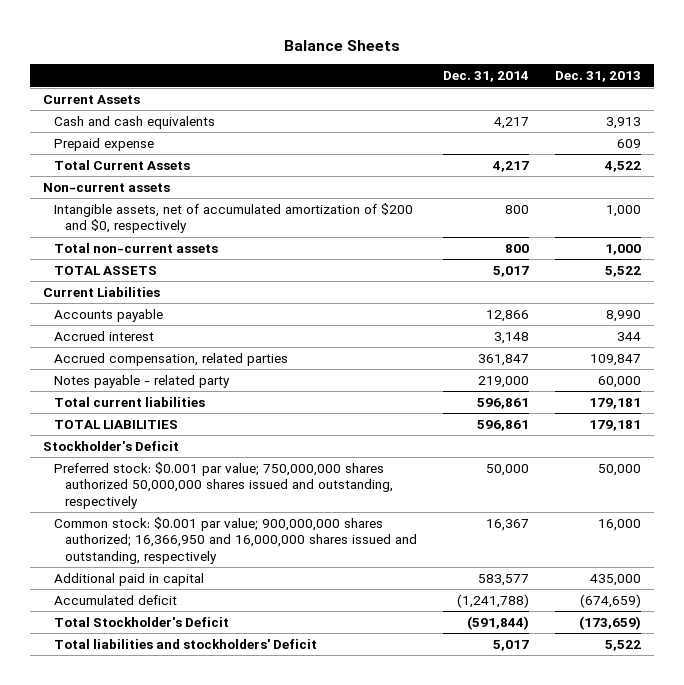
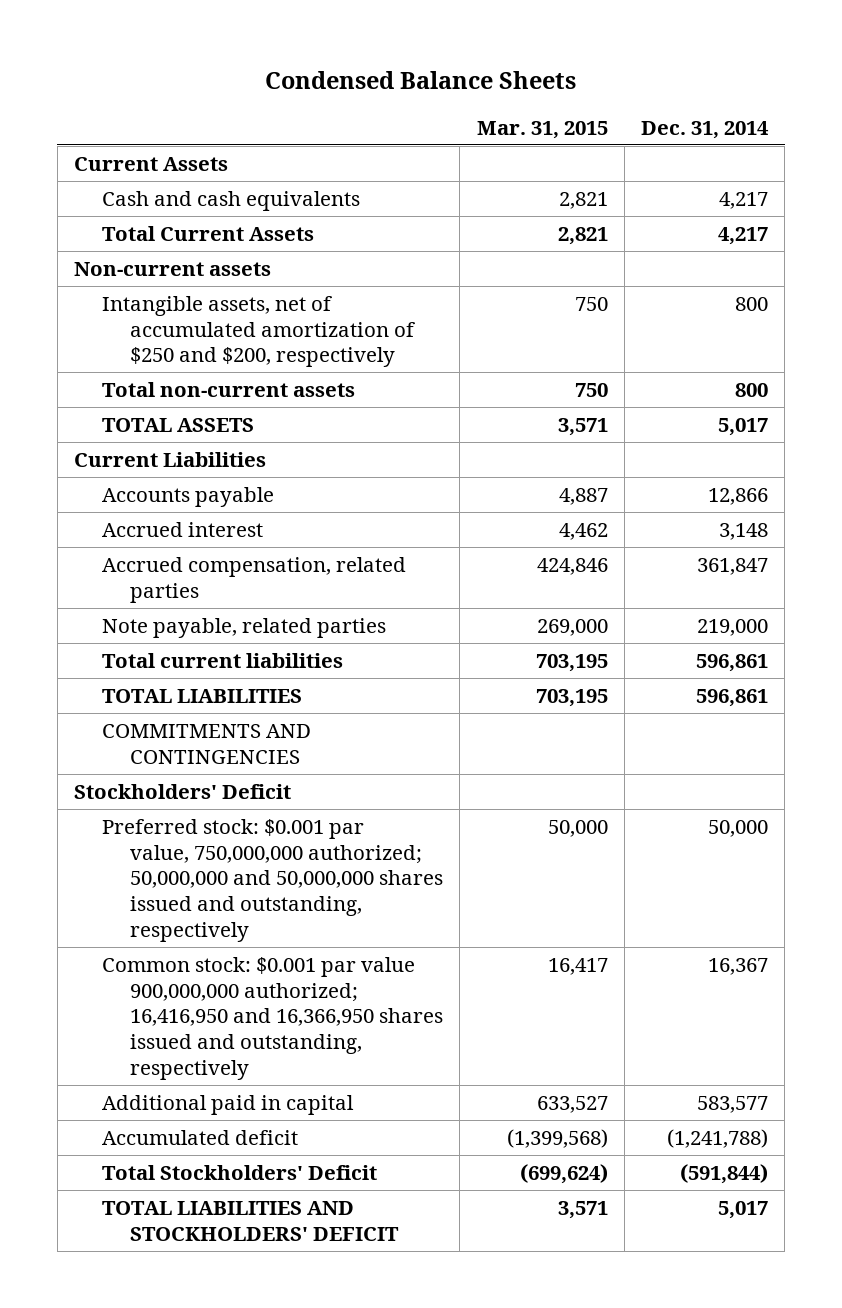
- Balance Sheets
+ Condensed Balance Sheets
- | Dec. 31, 2014 | Dec. 31, 2013
+ | Mar. 31, 2015 | Dec. 31, 2014
- Prepaid expense | | 609
- Intangible assets, net of accumulated amortization of $200 and $0, respectively | 800 | 1,000
+ Intangible assets, net of accumulated amortization of $250 and $200, respectively | 750 | 800
- Notes payable - related party | 219,000 | 60,000
+ Note payable, related parties | 269,000 | 219,000
- Stockholder's Deficit
- Preferred stock: $0.001 par value; 750,000,000 shares authorized 50,000,000 shares issued and outstanding, respectively | 50,000 | 50,000
- Common stock: $0.001 par value; 900,000,000 shares authorized; 16,366,950 and 16,000,000 shares issued and outstanding, respectively | 16,367 | 16,000
+ COMMITMENTS AND CONTINGENCIES
+ Stockholders' Deficit
+ Preferred stock: $0.001 par value, 750,000,000 authorized; 50,000,000 and 50,000,000 shares issued and outstanding, respectively | 50,000 | 50,000
+ Common stock: $0.001 par value 900,000,000 authorized; 16,416,950 and 16,366,950 shares issued and outstanding, respectively | 16,417 | 16,367
- Total Stockholder's Deficit | (591,844) | (173,659)
- Total liabilities and stockholders' Deficit | 5,017 | 5,522
+ Total Stockholders' Deficit | (699,624) | (591,844)
+ TOTAL LIABILITIES AND STOCKHOLDERS' DEFICIT | 3,571 | 5,017

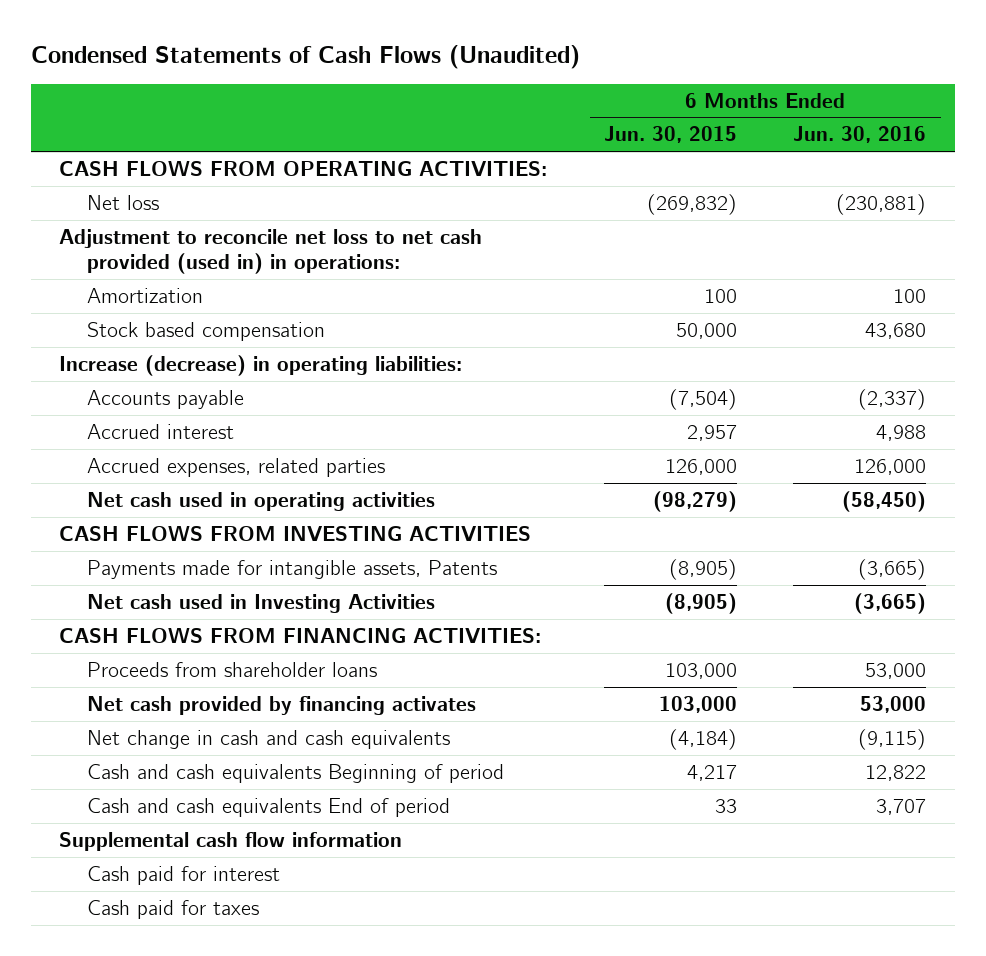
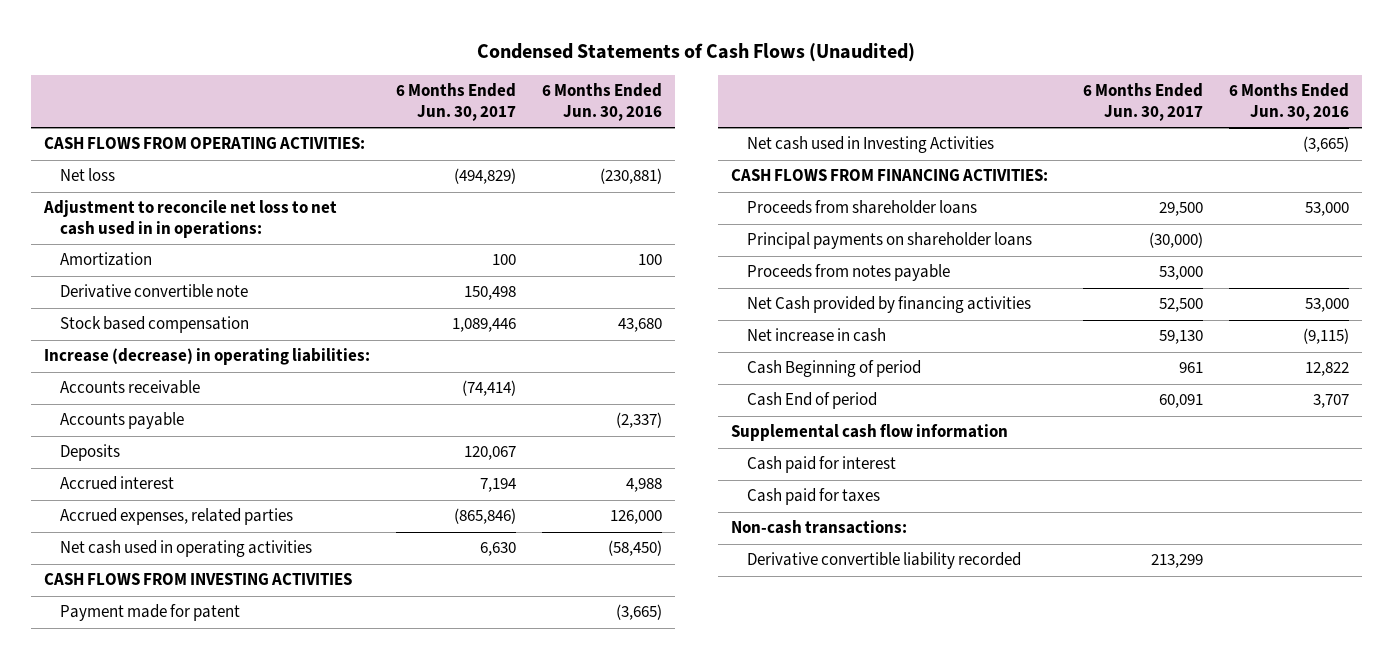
- | 6 Months Ended Jun. 30, 2015 | 6 Months Ended Jun. 30, 2016
+ | 6 Months Ended Jun. 30, 2017 | 6 Months Ended Jun. 30, 2016
- Adjustment to reconcile net loss to net cash provided (used in) in operations:
+ Adjustment to reconcile net loss to net cash used in in operations:
+ Derivative convertible note | 150,498 |
+ Accounts receivable | (74,414) |
+ Deposits | 120,067 |
- Payments made for intangible assets, Patents | (8,905) | (3,665)
+ Payment made for patent | | (3,665)
- Net cash provided by financing activates | 103,000 | 53,000
- Net change in cash and cash equivalents | (4,184) | (9,115)
- Cash and cash equivalents Beginning of period | 4,217 | 12,822
- Cash and cash equivalents End of period | 33 | 3,707
+ Principal payments on shareholder loans | (30,000) |
+ Proceeds from notes payable | 53,000 |
+ Net Cash provided by financing activities | 52,500 | 53,000
+ Net increase in cash | 59,130 | (9,115)
+ Cash Beginning of period | 961 | 12,822
+ Cash End of period | 60,091 | 3,707
+ Non-cash transactions:
+ Derivative convertible liability recorded | 213,299 |

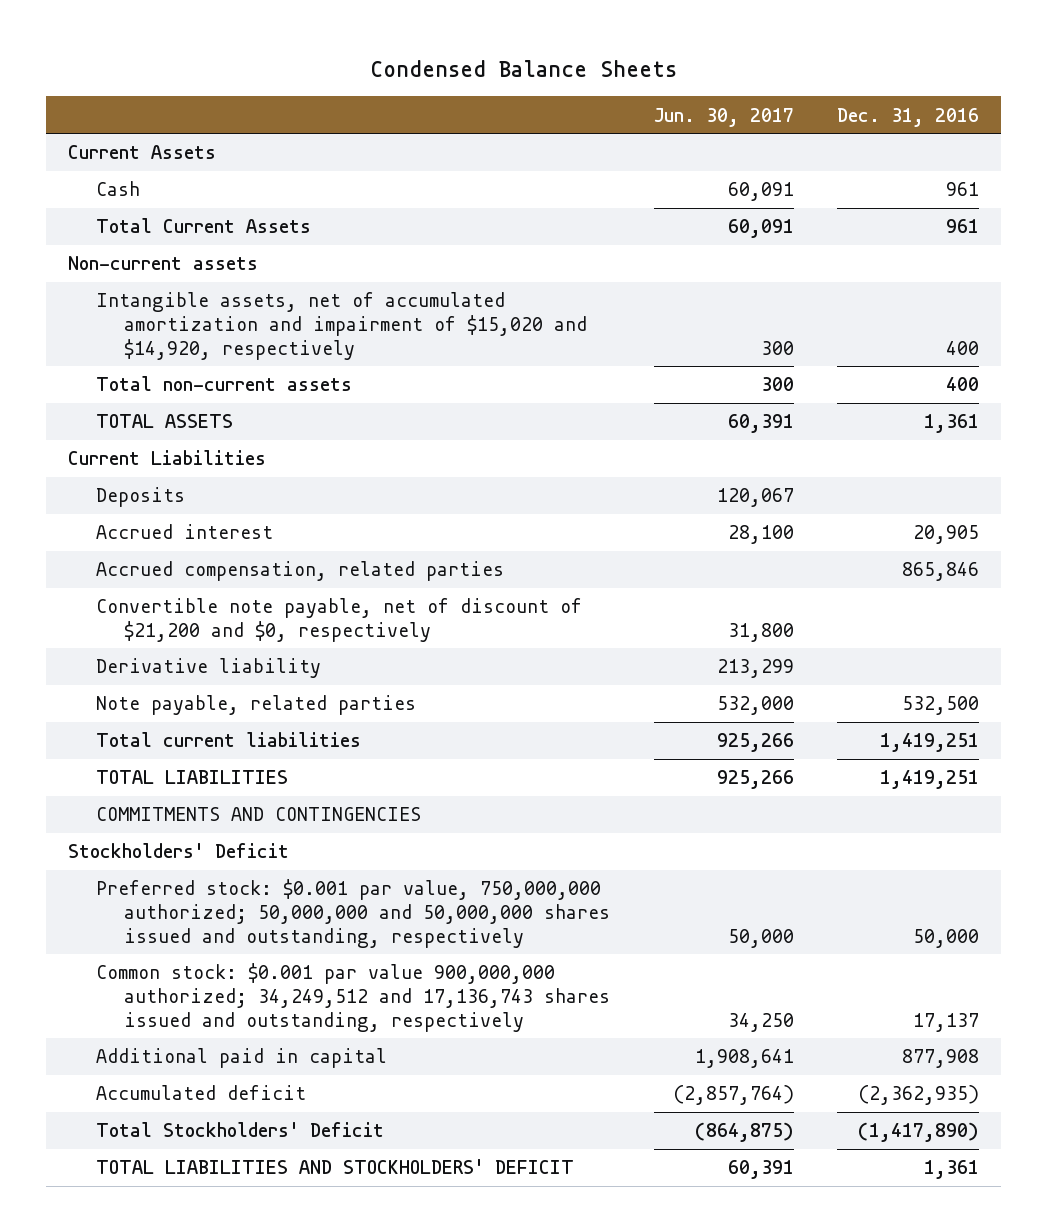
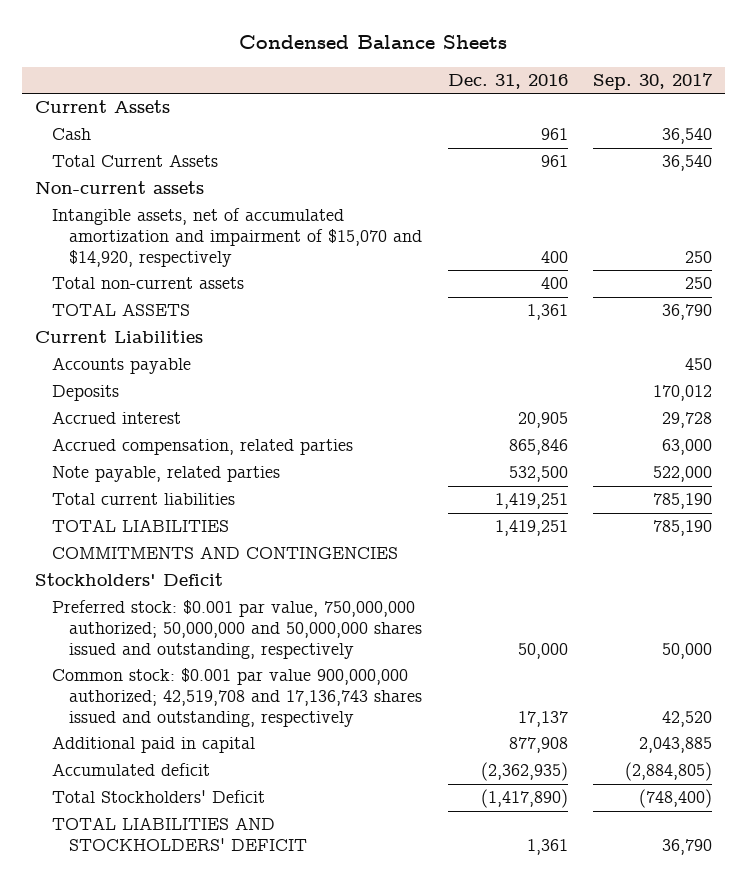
- | Jun. 30, 2017 | Dec. 31, 2016
+ | Dec. 31, 2016 | Sep. 30, 2017
- Intangible assets, net of accumulated amortization and impairment of $15,020 and $14,920, respectively | 300 | 400
+ Intangible assets, net of accumulated amortization and impairment of $15,070 and $14,920, respectively | 400 | 250
+ Accounts payable | | 450
- Convertible note payable, net of discount of $21,200 and $0, respectively | 31,800 |
- Derivative liability | 213,299 |
- Common stock: $0.001 par value 900,000,000 authorized; 34,249,512 and 17,136,743 shares issued and outstanding, respectively | 34,250 | 17,137
+ Common stock: $0.001 par value 900,000,000 authorized; 42,519,708 and 17,136,743 shares issued and outstanding, respectively | 17,137 | 42,520

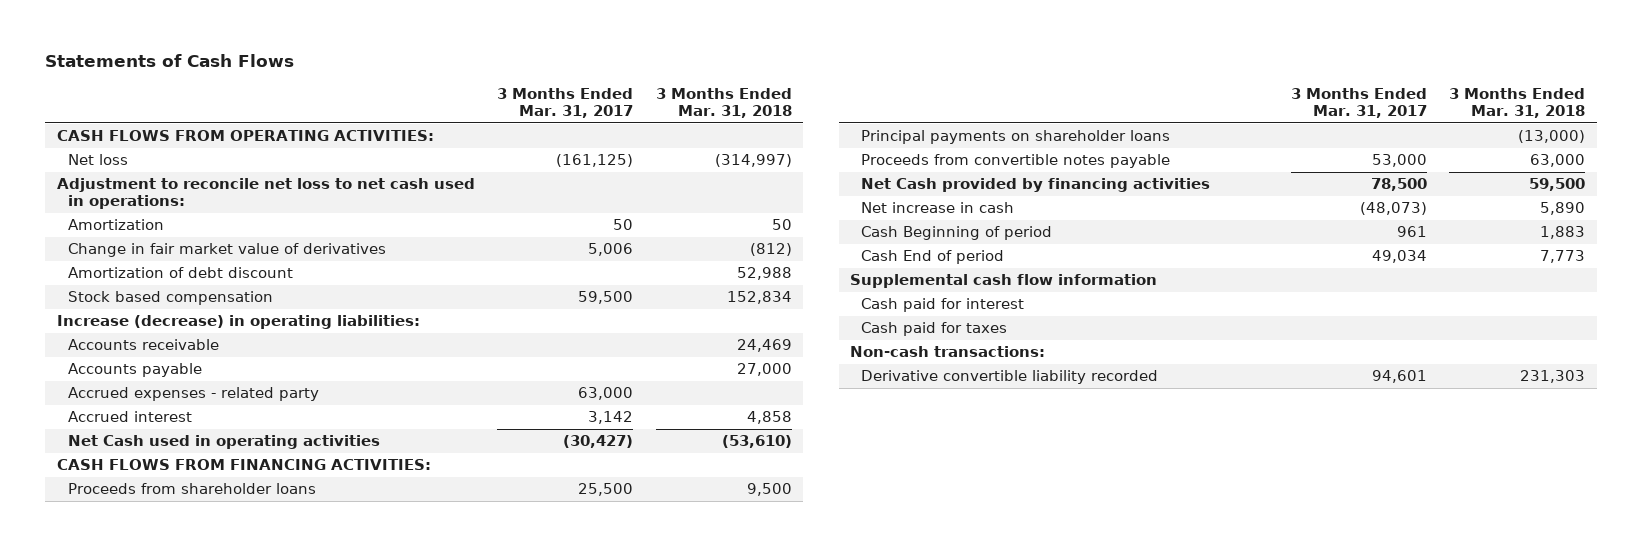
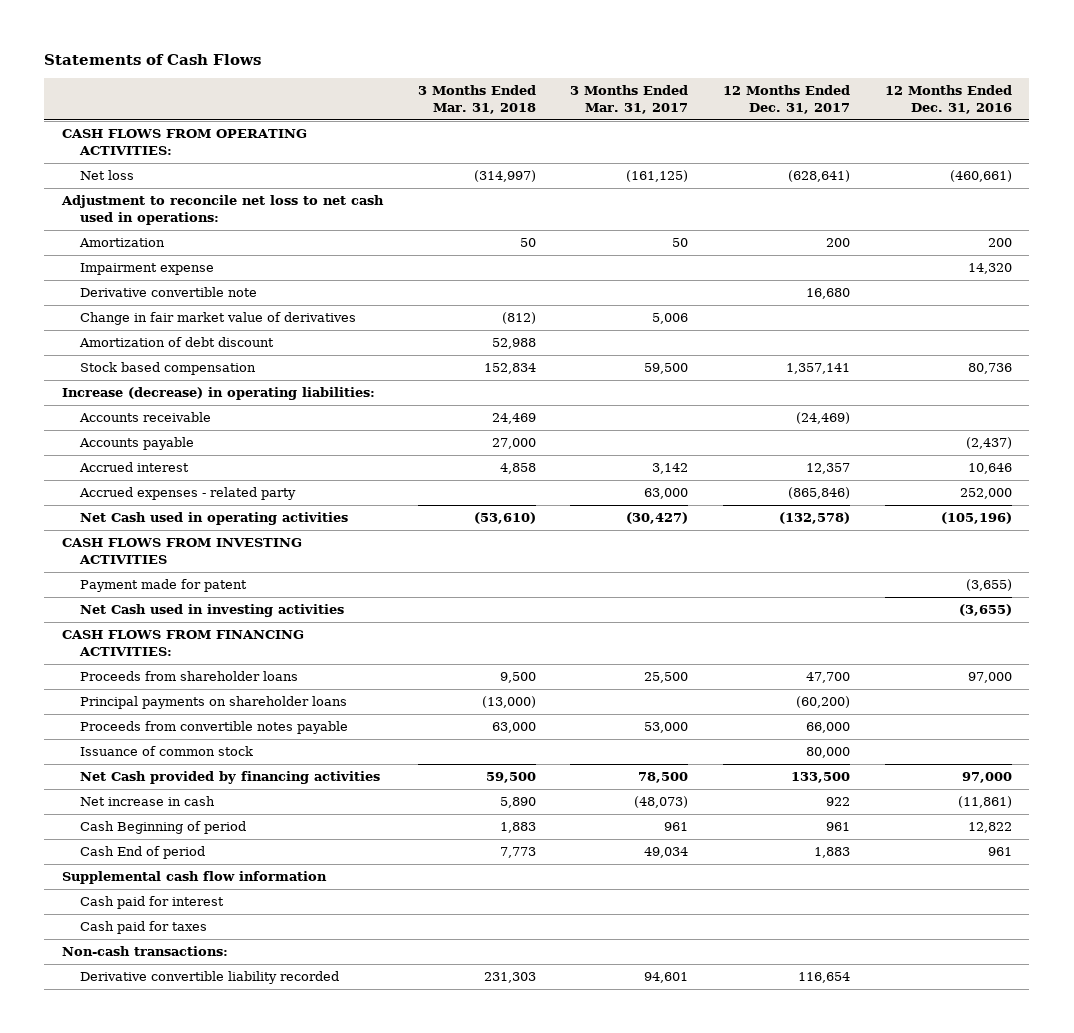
- | 3 Months Ended Mar. 31, 2017 | 3 Months Ended Mar. 31, 2018
+ | 3 Months Ended Mar. 31, 2018 | 3 Months Ended Mar. 31, 2017 | 12 Months Ended Dec. 31, 2017 | 12 Months Ended Dec. 31, 2016
+ Impairment expense | | | | 14,320
+ Derivative convertible note | | | 16,680 |
moved down: Accrued expenses - related party | | 63,000 | (865,846) | 252,000
+ CASH FLOWS FROM INVESTING ACTIVITIES
+ Payment made for patent | | | | (3,655)
+ Net Cash used in investing activities | | | | (3,655)
+ Issuance of common stock | | | 80,000 |

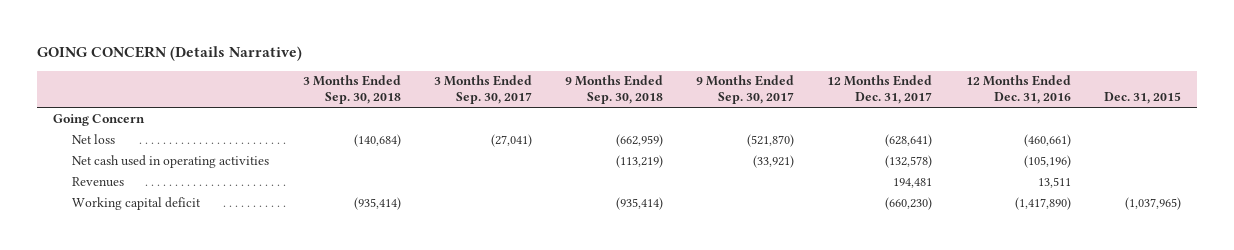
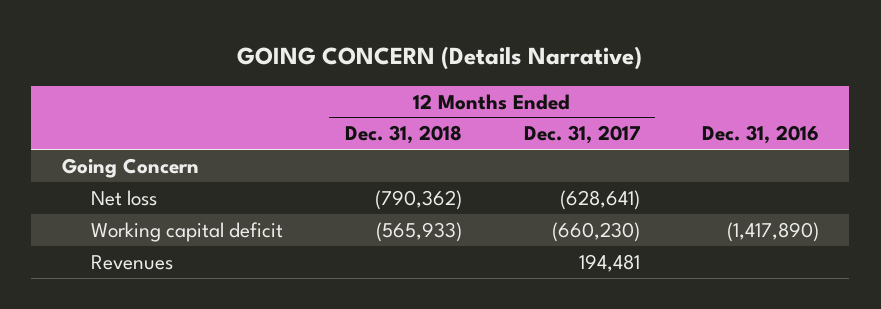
- | 3 Months Ended Sep. 30, 2018 | 3 Months Ended Sep. 30, 2017 | 9 Months Ended Sep. 30, 2018 | 9 Months Ended Sep. 30, 2017 | 12 Months Ended Dec. 31, 2017 | 12 Months Ended Dec. 31, 2016 | Dec. 31, 2015
+ | 12 Months Ended Dec. 31, 2018 | 12 Months Ended Dec. 31, 2017 | Dec. 31, 2016
- Net cash used in operating activities | | | (113,219) | (33,921) | (132,578) | (105,196) |
moved down: Revenues | | 194,481 |

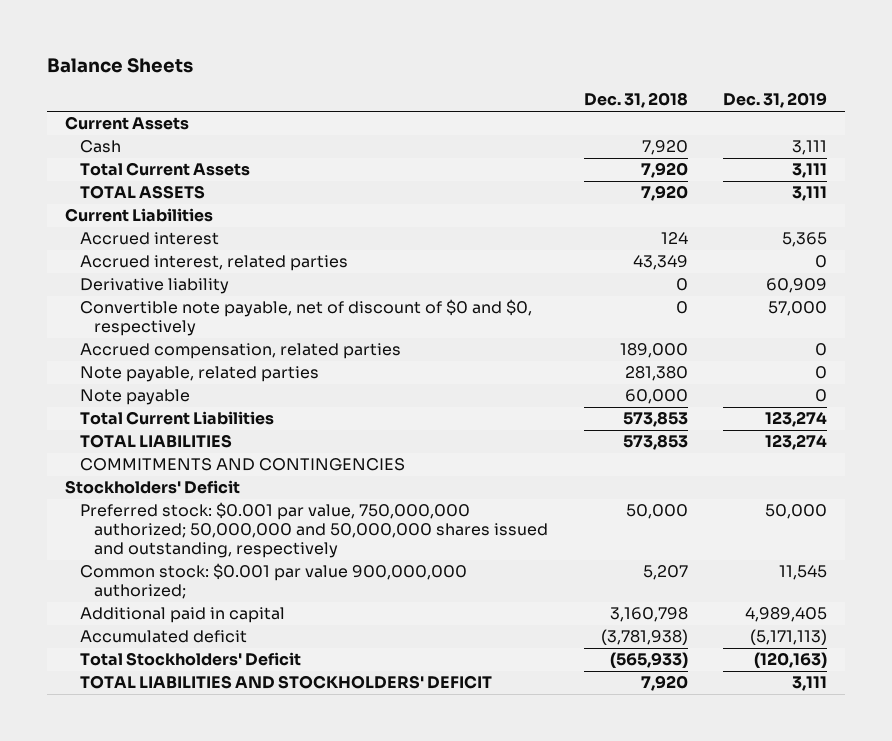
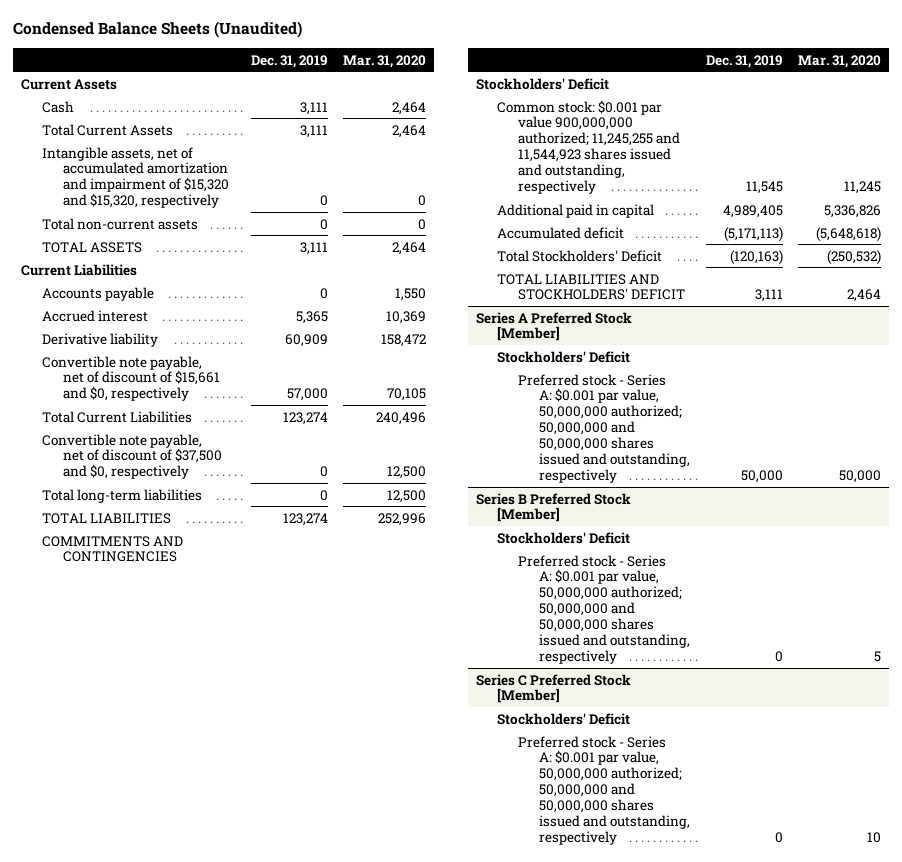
- Balance Sheets
+ Condensed Balance Sheets (Unaudited)
- | Dec. 31, 2018 | Dec. 31, 2019
+ | Dec. 31, 2019 | Mar. 31, 2020
+ Intangible assets, net of accumulated amortization and impairment of $15,320 and $15,320, respectively | 0 | 0
+ Total non-current assets | 0 | 0
+ Accounts payable | 0 | 1,550
- Accrued interest, related parties | 43,349 | 0
- Convertible note payable, net of discount of $0 and $0, respectively | 0 | 57,000
- Accrued compensation, related parties | 189,000 | 0
- Note payable, related parties | 281,380 | 0
- Note payable | 60,000 | 0
+ Convertible note payable, net of discount of $15,661 and $0, respectively | 57,000 | 70,105
+ Convertible note payable, net of discount of $37,500 and $0, respectively | 0 | 12,500
+ Total long-term liabilities | 0 | 12,500
- Preferred stock: $0.001 par value, 750,000,000 authorized; 50,000,000 and 50,000,000 shares issued and outstanding, respectively | 50,000 | 50,000
- Common stock: $0.001 par value 900,000,000 authorized; | 5,207 | 11,545
+ Common stock: $0.001 par value 900,000,000 authorized; 11,245,255 and 11,544,923 shares issued and outstanding, respectively | 11,545 | 11,245
+ Series A Preferred Stock [Member]
+ Stockholders' Deficit
+ Preferred stock - Series A: $0.001 par value, 50,000,000 authorized; 50,000,000 and 50,000,000 shares issued and outstanding, respectively | 50,000 | 50,000
+ Series B Preferred Stock [Member]
+ Stockholders' Deficit
+ Preferred stock - Series A: $0.001 par value, 50,000,000 authorized; 50,000,000 and 50,000,000 shares issued and outstanding, respectively | 0 | 5
+ Series C Preferred Stock [Member]
+ Stockholders' Deficit
+ Preferred stock - Series A: $0.001 par value, 50,000,000 authorized; 50,000,000 and 50,000,000 shares issued and outstanding, respectively | 0 | 10

